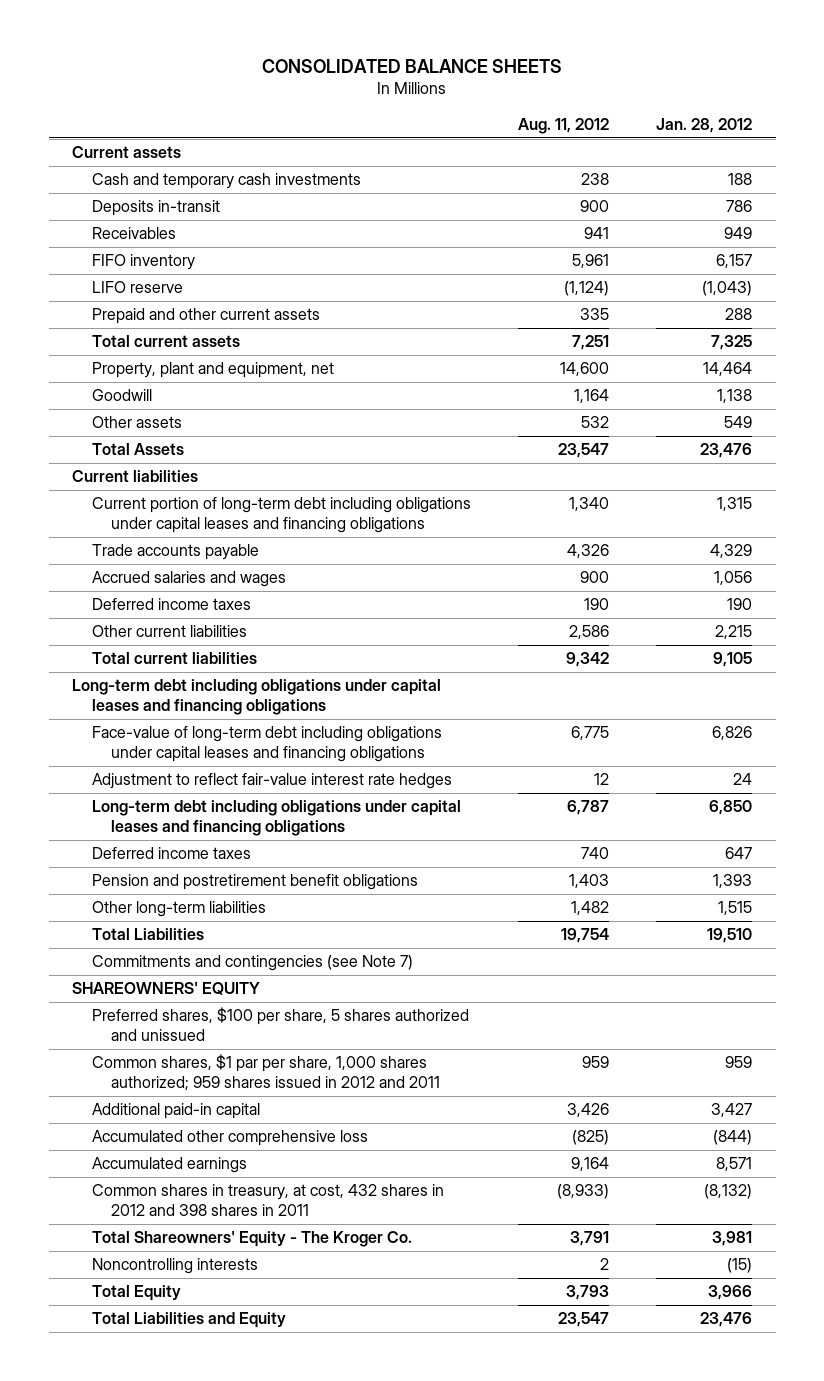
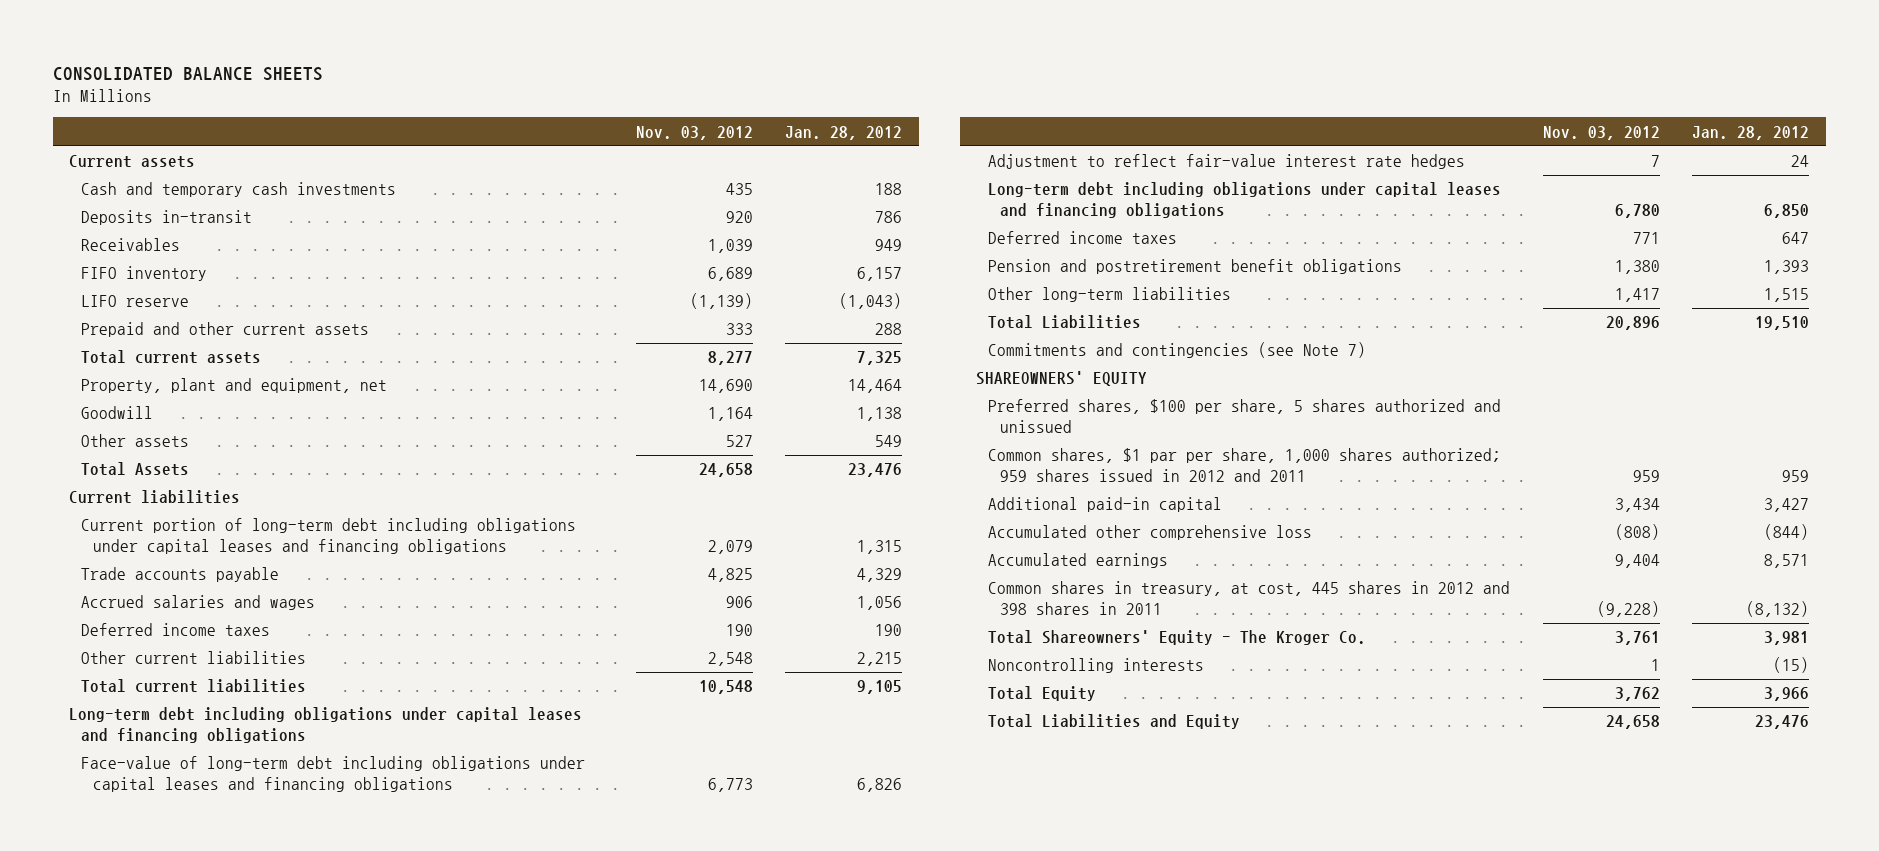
- | Aug. 11, 2012 | Jan. 28, 2012
+ | Nov. 03, 2012 | Jan. 28, 2012
- Common shares in treasury, at cost, 432 shares in 2012 and 398 shares in 2011 | (8,933) | (8,132)
+ Common shares in treasury, at cost, 445 shares in 2012 and 398 shares in 2011 | (9,228) | (8,132)

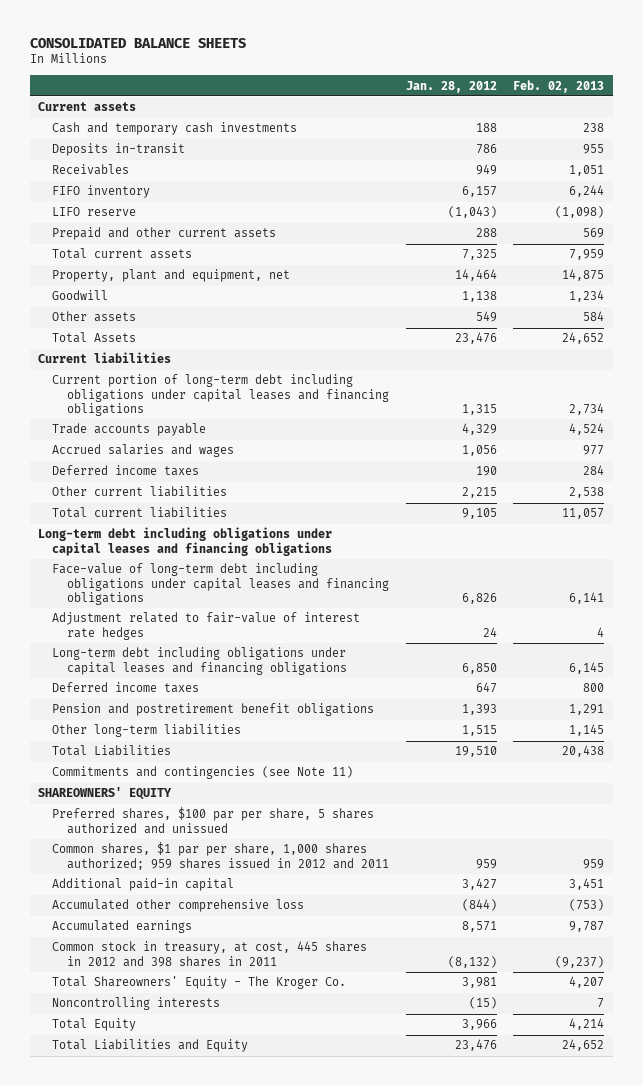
- | Nov. 03, 2012 | Jan. 28, 2012
+ | Jan. 28, 2012 | Feb. 02, 2013
- Adjustment to reflect fair-value interest rate hedges | 7 | 24
+ Adjustment related to fair-value of interest rate hedges | 24 | 4
- Commitments and contingencies (see Note 7)
+ Commitments and contingencies (see Note 11)
- Preferred shares, $100 per share, 5 shares authorized and unissued
+ Preferred shares, $100 par per share, 5 shares authorized and unissued
- Common shares in treasury, at cost, 445 shares in 2012 and 398 shares in 2011 | (9,228) | (8,132)
+ Common stock in treasury, at cost, 445 shares in 2012 and 398 shares in 2011 | (8,132) | (9,237)

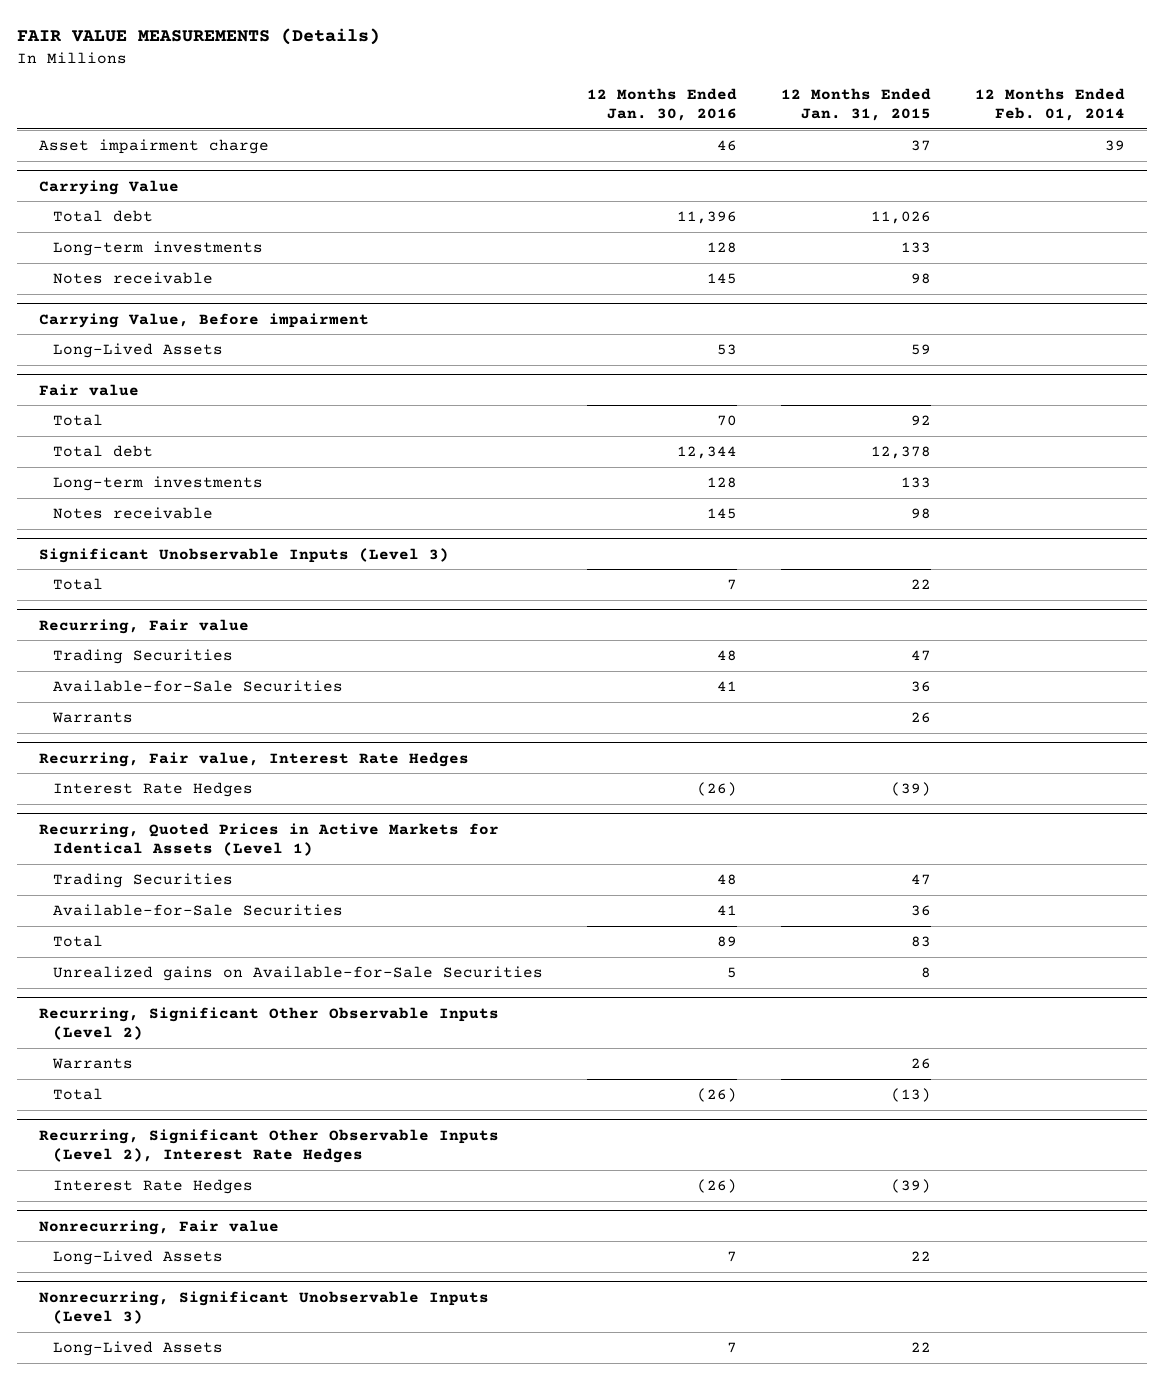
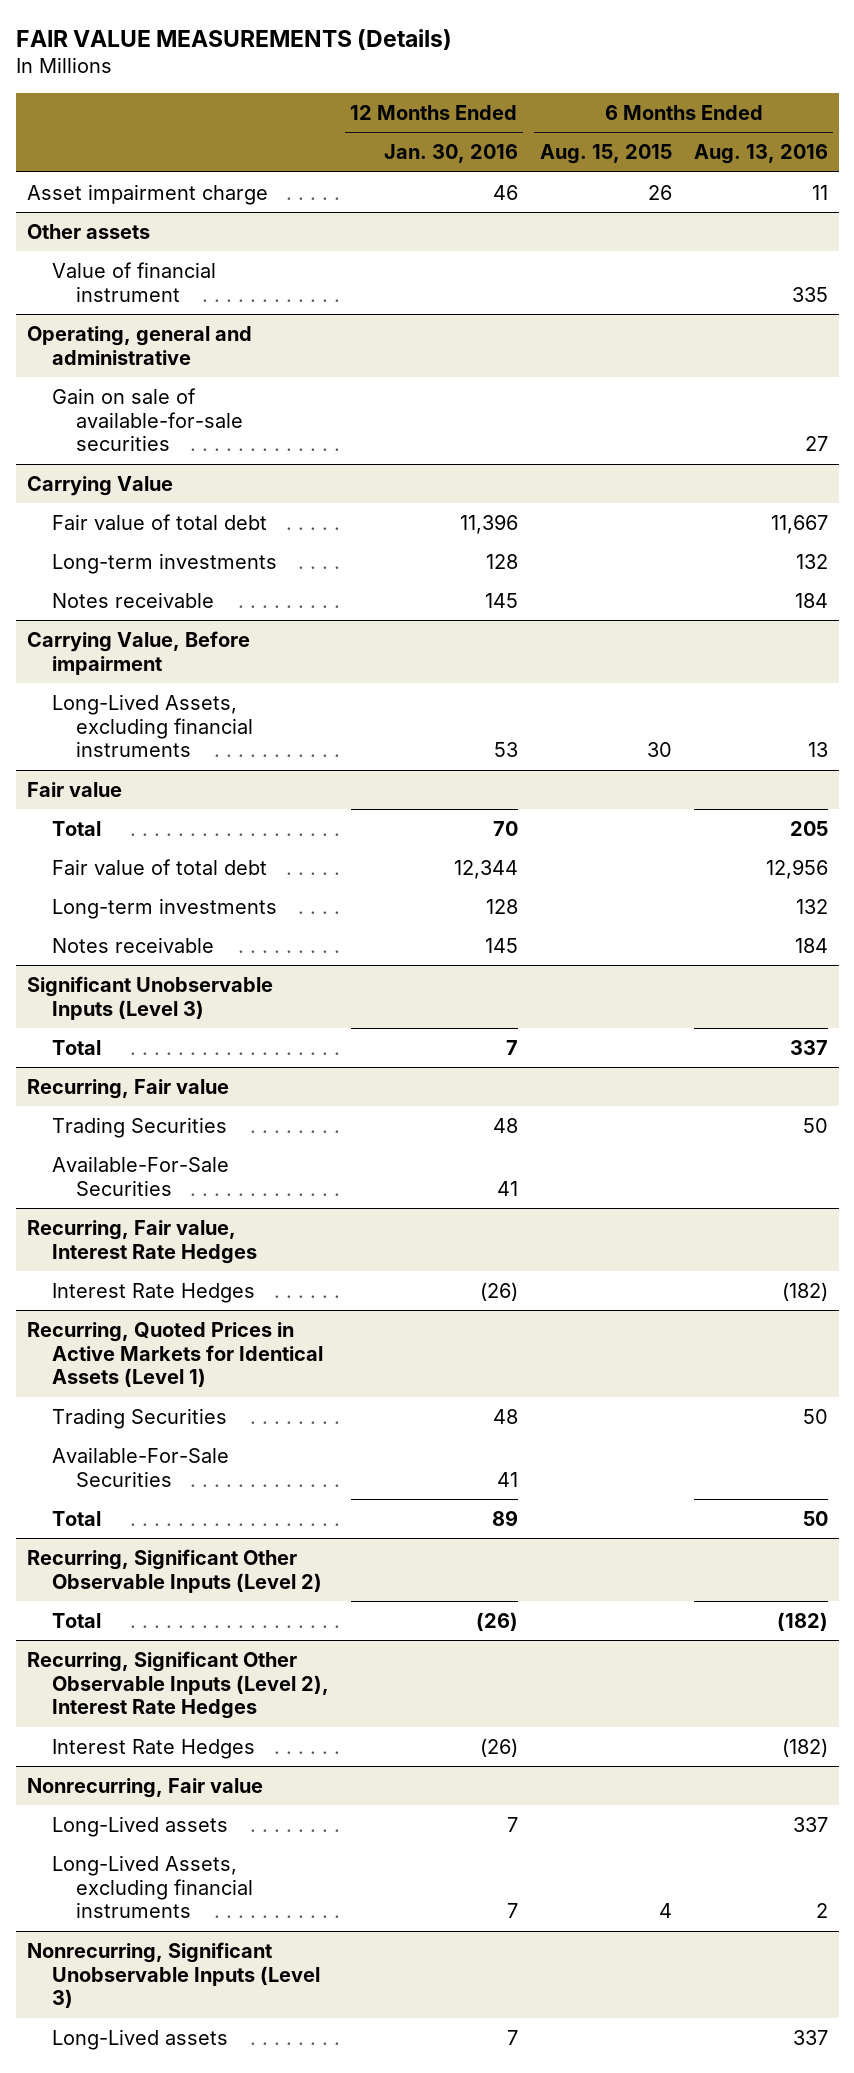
- | 12 Months Ended Jan. 30, 2016 | 12 Months Ended Jan. 31, 2015 | 12 Months Ended Feb. 01, 2014
+ | 12 Months Ended Jan. 30, 2016 | 6 Months Ended Aug. 15, 2015 | 6 Months Ended Aug. 13, 2016
+ Other assets
+ Value of financial instrument | | | 335
+ Operating, general and administrative
+ Gain on sale of available-for-sale securities | | | 27
@ Carrying Value
- Total debt | 11,396 | 11,026 |
+ Fair value of total debt | 11,396 | | 11,667
@ Carrying Value, Before impairment
- Long-Lived Assets | 53 | 59 |
+ Long-Lived Assets, excluding financial instruments | 53 | 30 | 13
@ Fair value
- Total debt | 12,344 | 12,378 |
+ Fair value of total debt | 12,344 | | 12,956
@ Recurring, Fair value
- Available-for-Sale Securities | 41 | 36 |
- Warrants | | 26 |
+ Available-For-Sale Securities | 41 | |
@ Recurring, Quoted Prices in Active Markets for Identical Assets (Level 1)
- Available-for-Sale Securities | 41 | 36 |
+ Available-For-Sale Securities | 41 | |
- Unrealized gains on Available-for-Sale Securities | 5 | 8 |
@ Recurring, Significant Other Observable Inputs (Level 2)
- Warrants | | 26 |
@ Nonrecurring, Fair value
- Long-Lived Assets | 7 | 22 |
+ Long-Lived assets | 7 | | 337
+ Long-Lived Assets, excluding financial instruments | 7 | 4 | 2
@ Nonrecurring, Significant Unobservable Inputs (Level 3)
- Long-Lived Assets | 7 | 22 |
+ Long-Lived assets | 7 | | 337

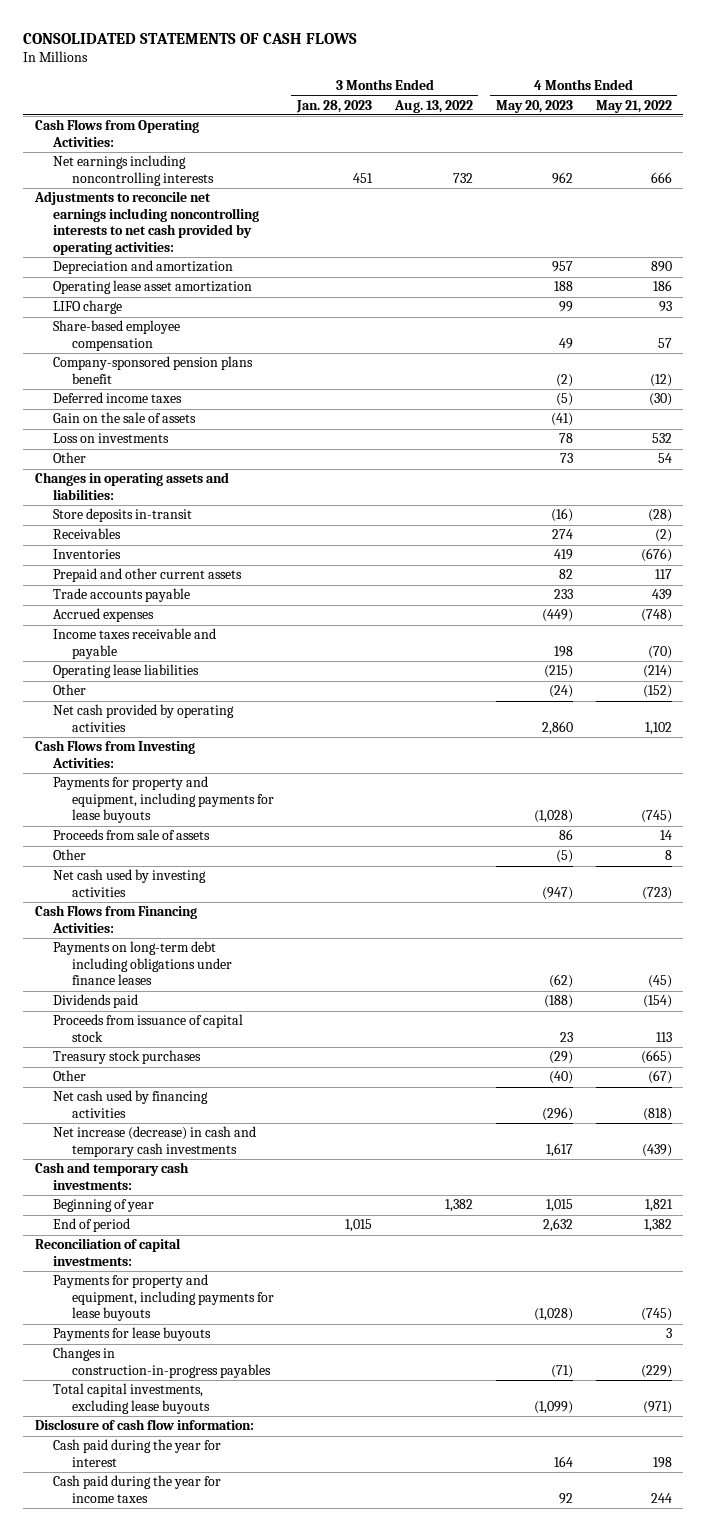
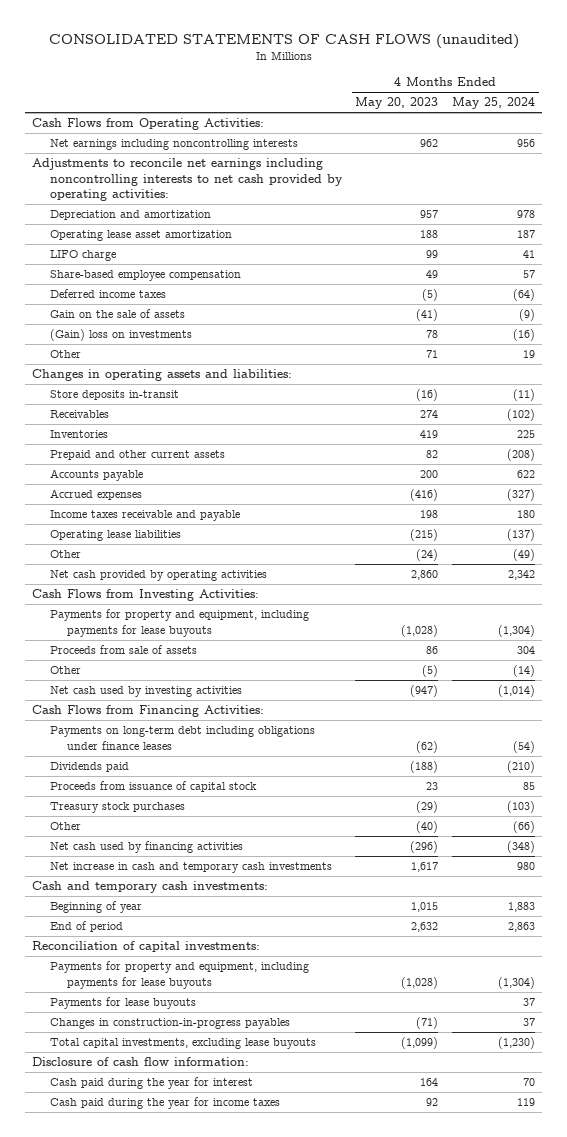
- CONSOLIDATED STATEMENTS OF CASH FLOWS
+ CONSOLIDATED STATEMENTS OF CASH FLOWS (unaudited)
- | 3 Months Ended Jan. 28, 2023 | 3 Months Ended Aug. 13, 2022 | 4 Months Ended May 20, 2023 | 4 Months Ended May 21, 2022
+ | 4 Months Ended May 20, 2023 | 4 Months Ended May 25, 2024
- Company-sponsored pension plans benefit | | | (2) | (12)
- Loss on investments | | | 78 | 532
- Other | | | 73 | 54
+ (Gain) loss on investments | 78 | (16)
+ Other | 71 | 19
- Trade accounts payable | | | 233 | 439
- Accrued expenses | | | (449) | (748)
+ Accounts payable | 200 | 622
+ Accrued expenses | (416) | (327)
- Net increase (decrease) in cash and temporary cash investments | | | 1,617 | (439)
+ Net increase in cash and temporary cash investments | 1,617 | 980

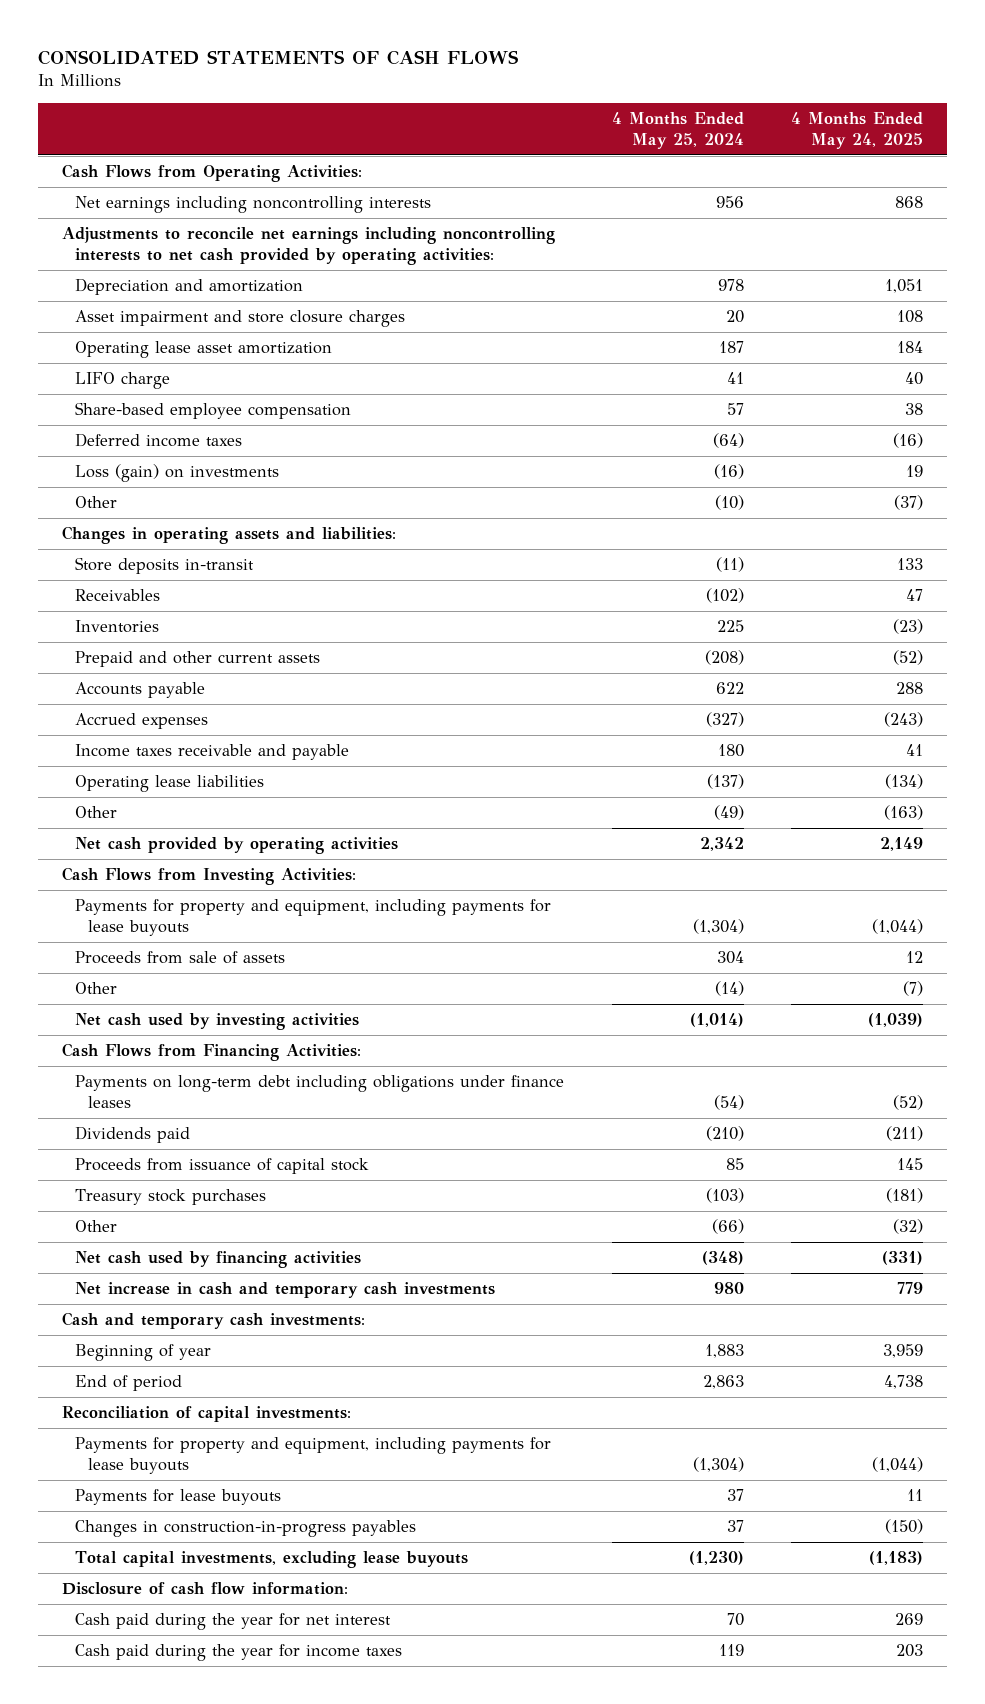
- CONSOLIDATED STATEMENTS OF CASH FLOWS (unaudited)
+ CONSOLIDATED STATEMENTS OF CASH FLOWS
- | 4 Months Ended May 20, 2023 | 4 Months Ended May 25, 2024
+ | 4 Months Ended May 25, 2024 | 4 Months Ended May 24, 2025
+ Asset impairment and store closure charges | 20 | 108
- Gain on the sale of assets | (41) | (9)
- (Gain) loss on investments | 78 | (16)
- Other | 71 | 19
+ Loss (gain) on investments | (16) | 19
+ Other | (10) | (37)
- Cash paid during the year for interest | 164 | 70
+ Cash paid during the year for net interest | 70 | 269

